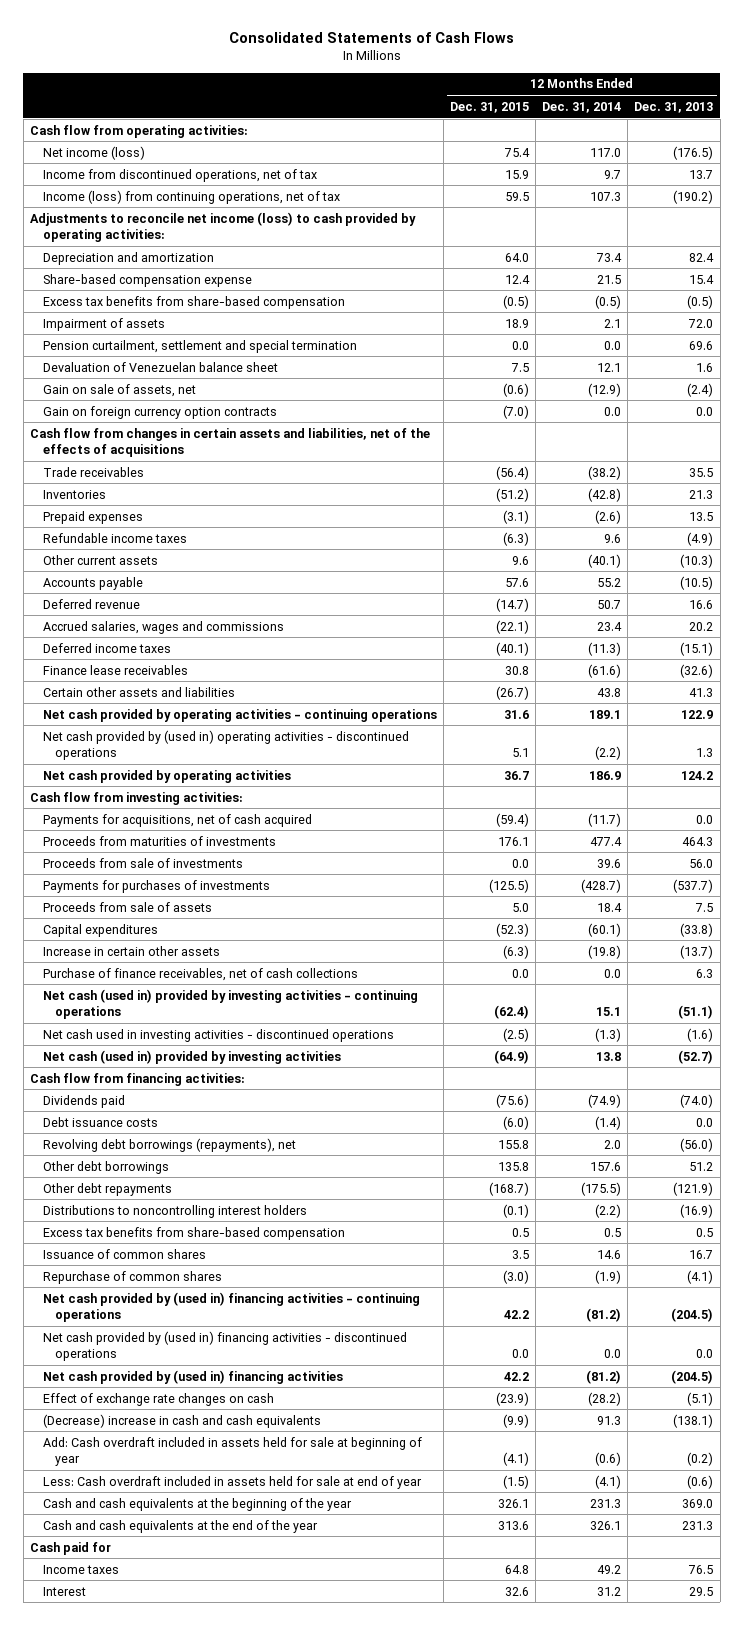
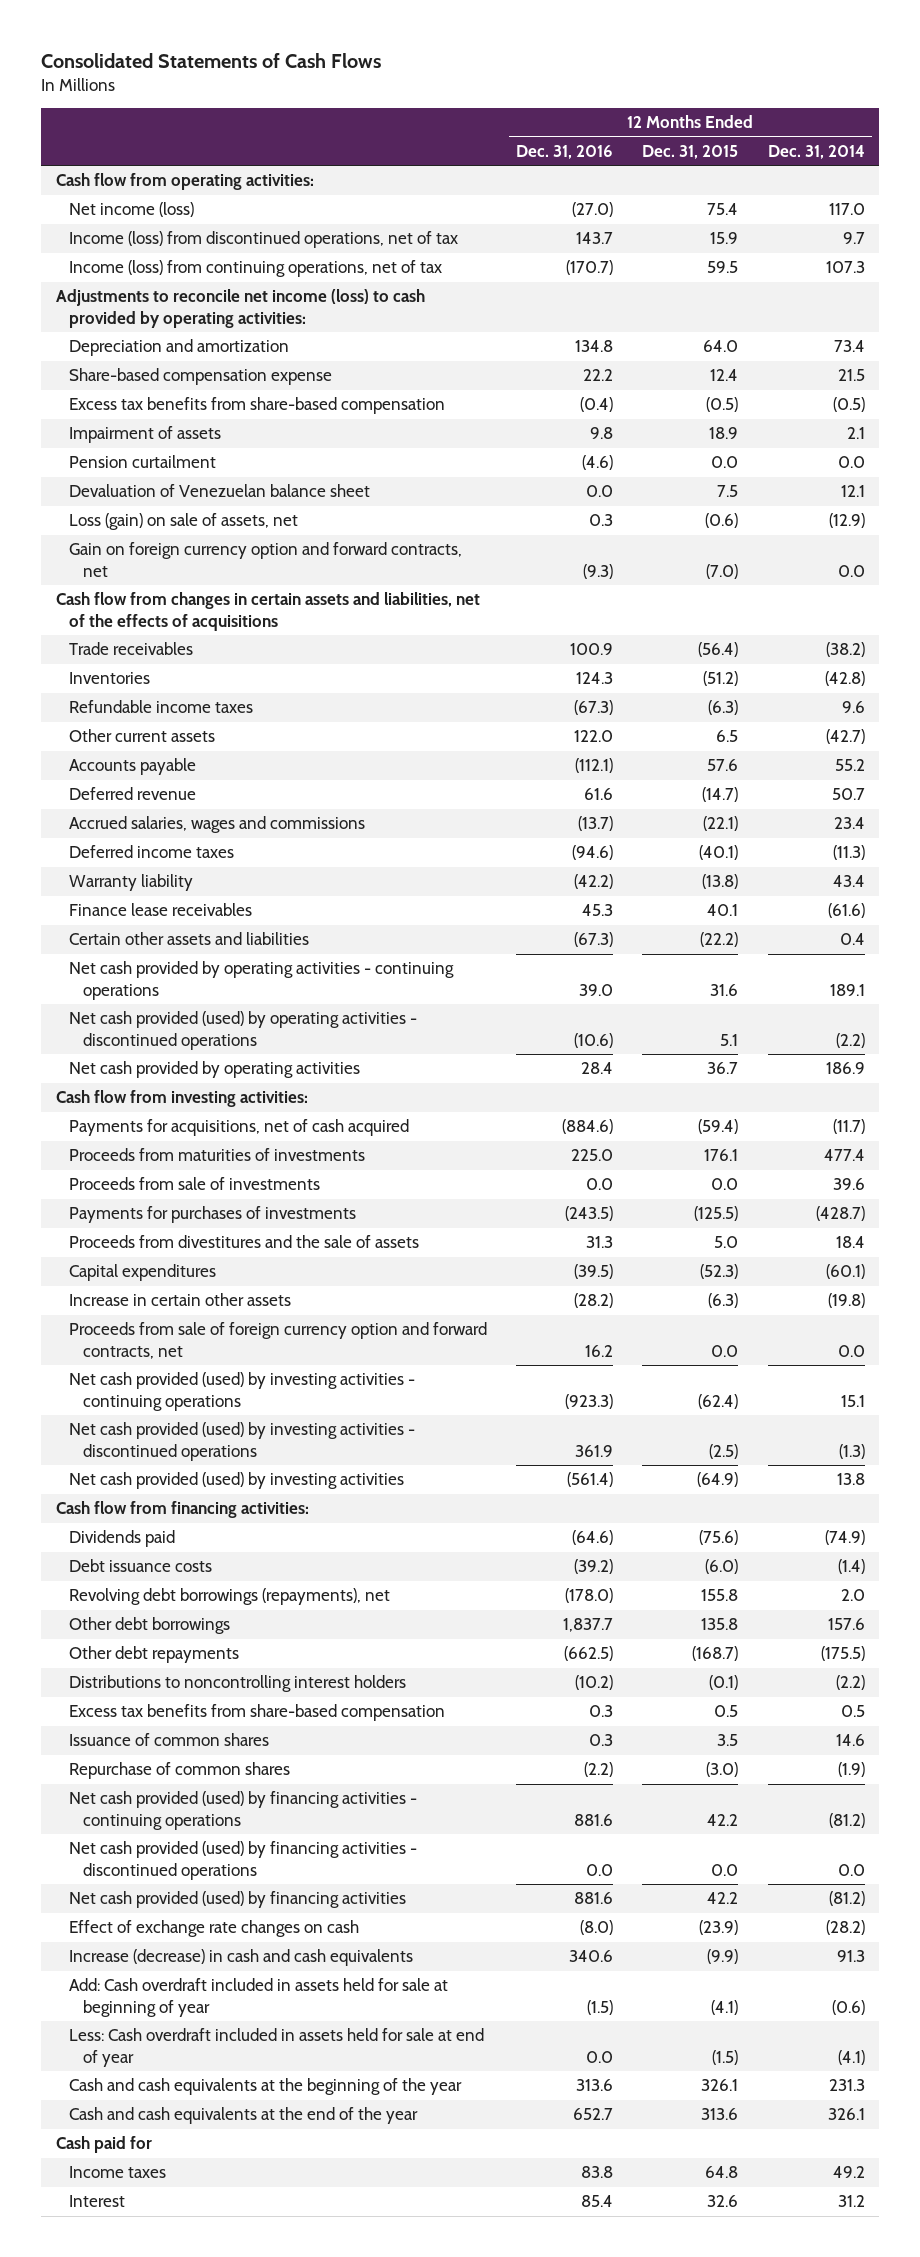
- | 12 Months Ended Dec. 31, 2015 | 12 Months Ended Dec. 31, 2014 | 12 Months Ended Dec. 31, 2013
+ | 12 Months Ended Dec. 31, 2016 | 12 Months Ended Dec. 31, 2015 | 12 Months Ended Dec. 31, 2014
- Income from discontinued operations, net of tax | 15.9 | 9.7 | 13.7
+ Income (loss) from discontinued operations, net of tax | 143.7 | 15.9 | 9.7
- Pension curtailment, settlement and special termination | 0.0 | 0.0 | 69.6
+ Pension curtailment | (4.6) | 0.0 | 0.0
- Gain on sale of assets, net | (0.6) | (12.9) | (2.4)
- Gain on foreign currency option contracts | (7.0) | 0.0 | 0.0
+ Loss (gain) on sale of assets, net | 0.3 | (0.6) | (12.9)
+ Gain on foreign currency option and forward contracts, net | (9.3) | (7.0) | 0.0
- Prepaid expenses | (3.1) | (2.6) | 13.5
- Other current assets | 9.6 | (40.1) | (10.3)
+ Other current assets | 122.0 | 6.5 | (42.7)
- Finance lease receivables | 30.8 | (61.6) | (32.6)
- Certain other assets and liabilities | (26.7) | 43.8 | 41.3
+ Warranty liability | (42.2) | (13.8) | 43.4
+ Finance lease receivables | 45.3 | 40.1 | (61.6)
+ Certain other assets and liabilities | (67.3) | (22.2) | 0.4
- Net cash provided by (used in) operating activities - discontinued operations | 5.1 | (2.2) | 1.3
+ Net cash provided (used) by operating activities - discontinued operations | (10.6) | 5.1 | (2.2)
- Proceeds from sale of assets | 5.0 | 18.4 | 7.5
+ Proceeds from divestitures and the sale of assets | 31.3 | 5.0 | 18.4
- Purchase of finance receivables, net of cash collections | 0.0 | 0.0 | 6.3
- Net cash (used in) provided by investing activities - continuing operations | (62.4) | 15.1 | (51.1)
- Net cash used in investing activities - discontinued operations | (2.5) | (1.3) | (1.6)
- Net cash (used in) provided by investing activities | (64.9) | 13.8 | (52.7)
+ Proceeds from sale of foreign currency option and forward contracts, net | 16.2 | 0.0 | 0.0
+ Net cash provided (used) by investing activities - continuing operations | (923.3) | (62.4) | 15.1
+ Net cash provided (used) by investing activities - discontinued operations | 361.9 | (2.5) | (1.3)
+ Net cash provided (used) by investing activities | (561.4) | (64.9) | 13.8
- Net cash provided by (used in) financing activities - continuing operations | 42.2 | (81.2) | (204.5)
- Net cash provided by (used in) financing activities - discontinued operations | 0.0 | 0.0 | 0.0
- Net cash provided by (used in) financing activities | 42.2 | (81.2) | (204.5)
+ Net cash provided (used) by financing activities - continuing operations | 881.6 | 42.2 | (81.2)
+ Net cash provided (used) by financing activities - discontinued operations | 0.0 | 0.0 | 0.0
+ Net cash provided (used) by financing activities | 881.6 | 42.2 | (81.2)
- (Decrease) increase in cash and cash equivalents | (9.9) | 91.3 | (138.1)
+ Increase (decrease) in cash and cash equivalents | 340.6 | (9.9) | 91.3

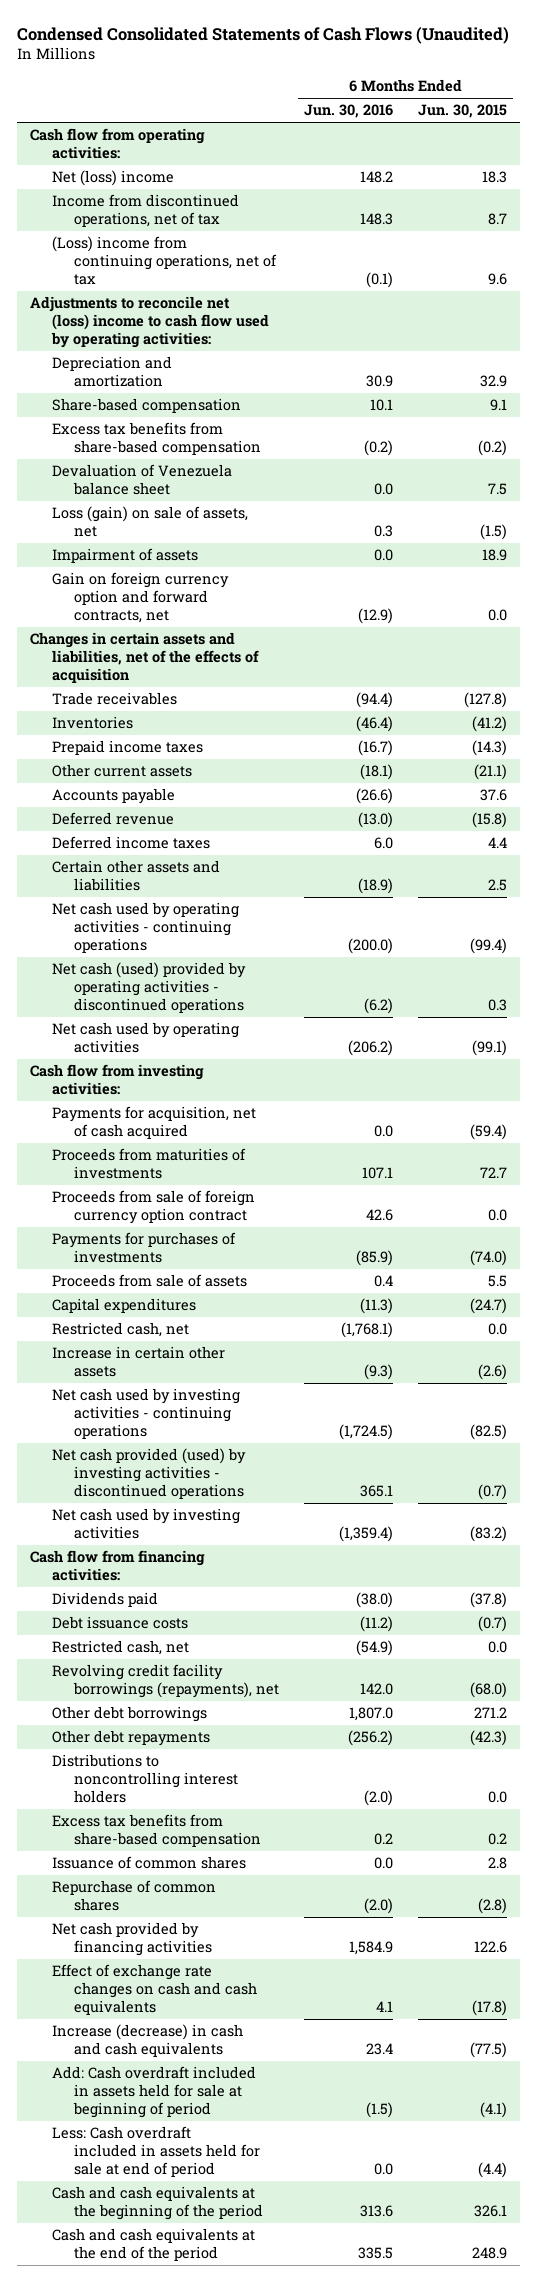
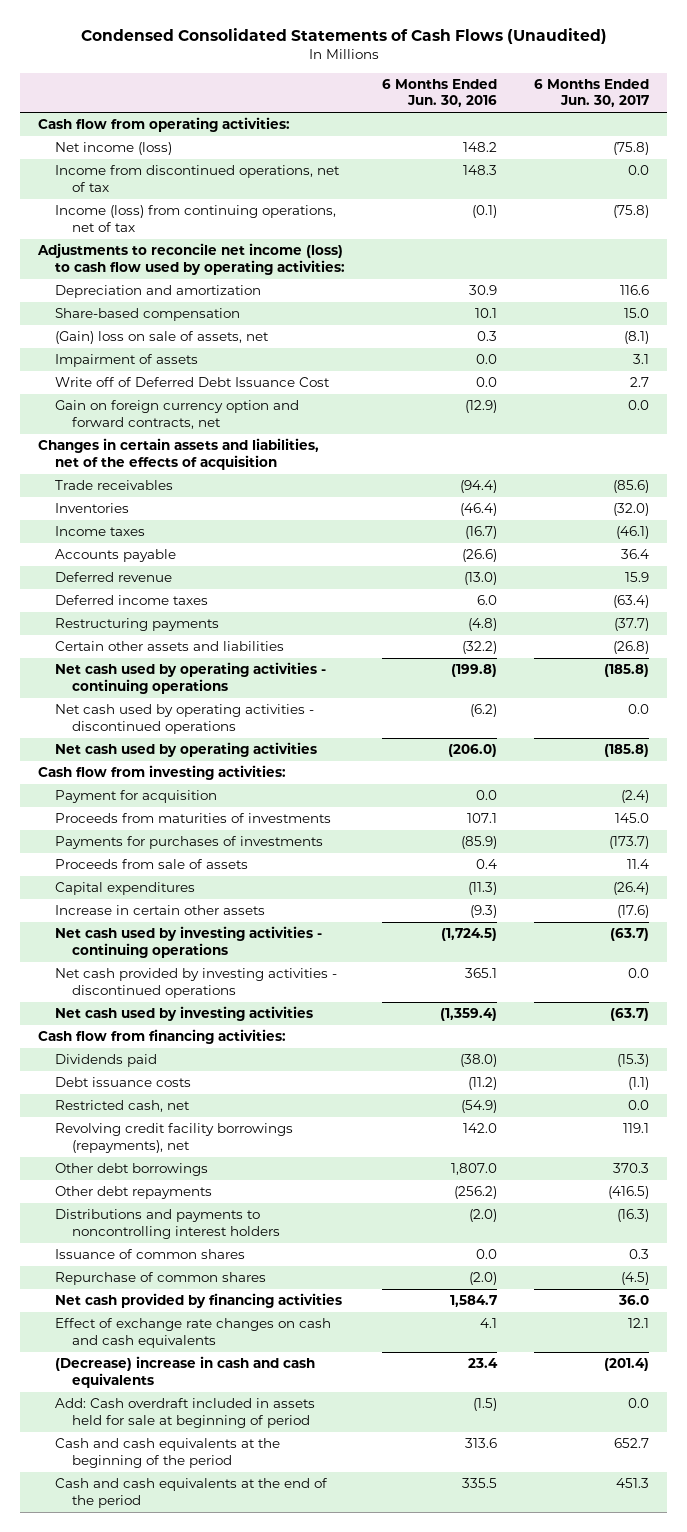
- | 6 Months Ended Jun. 30, 2016 | 6 Months Ended Jun. 30, 2015
+ | 6 Months Ended Jun. 30, 2016 | 6 Months Ended Jun. 30, 2017
- Net (loss) income | 148.2 | 18.3
+ Net income (loss) | 148.2 | (75.8)
- (Loss) income from continuing operations, net of tax | (0.1) | 9.6
- Adjustments to reconcile net (loss) income to cash flow used by operating activities:
+ Income (loss) from continuing operations, net of tax | (0.1) | (75.8)
+ Adjustments to reconcile net income (loss) to cash flow used by operating activities:
- Excess tax benefits from share-based compensation | (0.2) | (0.2)
- Devaluation of Venezuela balance sheet | 0.0 | 7.5
- Loss (gain) on sale of assets, net | 0.3 | (1.5)
+ (Gain) loss on sale of assets, net | 0.3 | (8.1)
+ Write off of Deferred Debt Issuance Cost | 0.0 | 2.7
- Prepaid income taxes | (16.7) | (14.3)
- Other current assets | (18.1) | (21.1)
+ Income taxes | (16.7) | (46.1)
- Certain other assets and liabilities | (18.9) | 2.5
- Net cash used by operating activities - continuing operations | (200.0) | (99.4)
- Net cash (used) provided by operating activities - discontinued operations | (6.2) | 0.3
- Net cash used by operating activities | (206.2) | (99.1)
+ Restructuring payments | (4.8) | (37.7)
+ Certain other assets and liabilities | (32.2) | (26.8)
+ Net cash used by operating activities - continuing operations | (199.8) | (185.8)
+ Net cash used by operating activities - discontinued operations | (6.2) | 0.0
+ Net cash used by operating activities | (206.0) | (185.8)
- Payments for acquisition, net of cash acquired | 0.0 | (59.4)
+ Payment for acquisition | 0.0 | (2.4)
- Proceeds from sale of foreign currency option contract | 42.6 | 0.0
- Restricted cash, net | (1,768.1) | 0.0
- Net cash provided (used) by investing activities - discontinued operations | 365.1 | (0.7)
+ Net cash provided by investing activities - discontinued operations | 365.1 | 0.0
- Distributions to noncontrolling interest holders | (2.0) | 0.0
- Excess tax benefits from share-based compensation | 0.2 | 0.2
+ Distributions and payments to noncontrolling interest holders | (2.0) | (16.3)
- Net cash provided by financing activities | 1,584.9 | 122.6
+ Net cash provided by financing activities | 1,584.7 | 36.0
- Increase (decrease) in cash and cash equivalents | 23.4 | (77.5)
+ (Decrease) increase in cash and cash equivalents | 23.4 | (201.4)
- Less: Cash overdraft included in assets held for sale at end of period | 0.0 | (4.4)

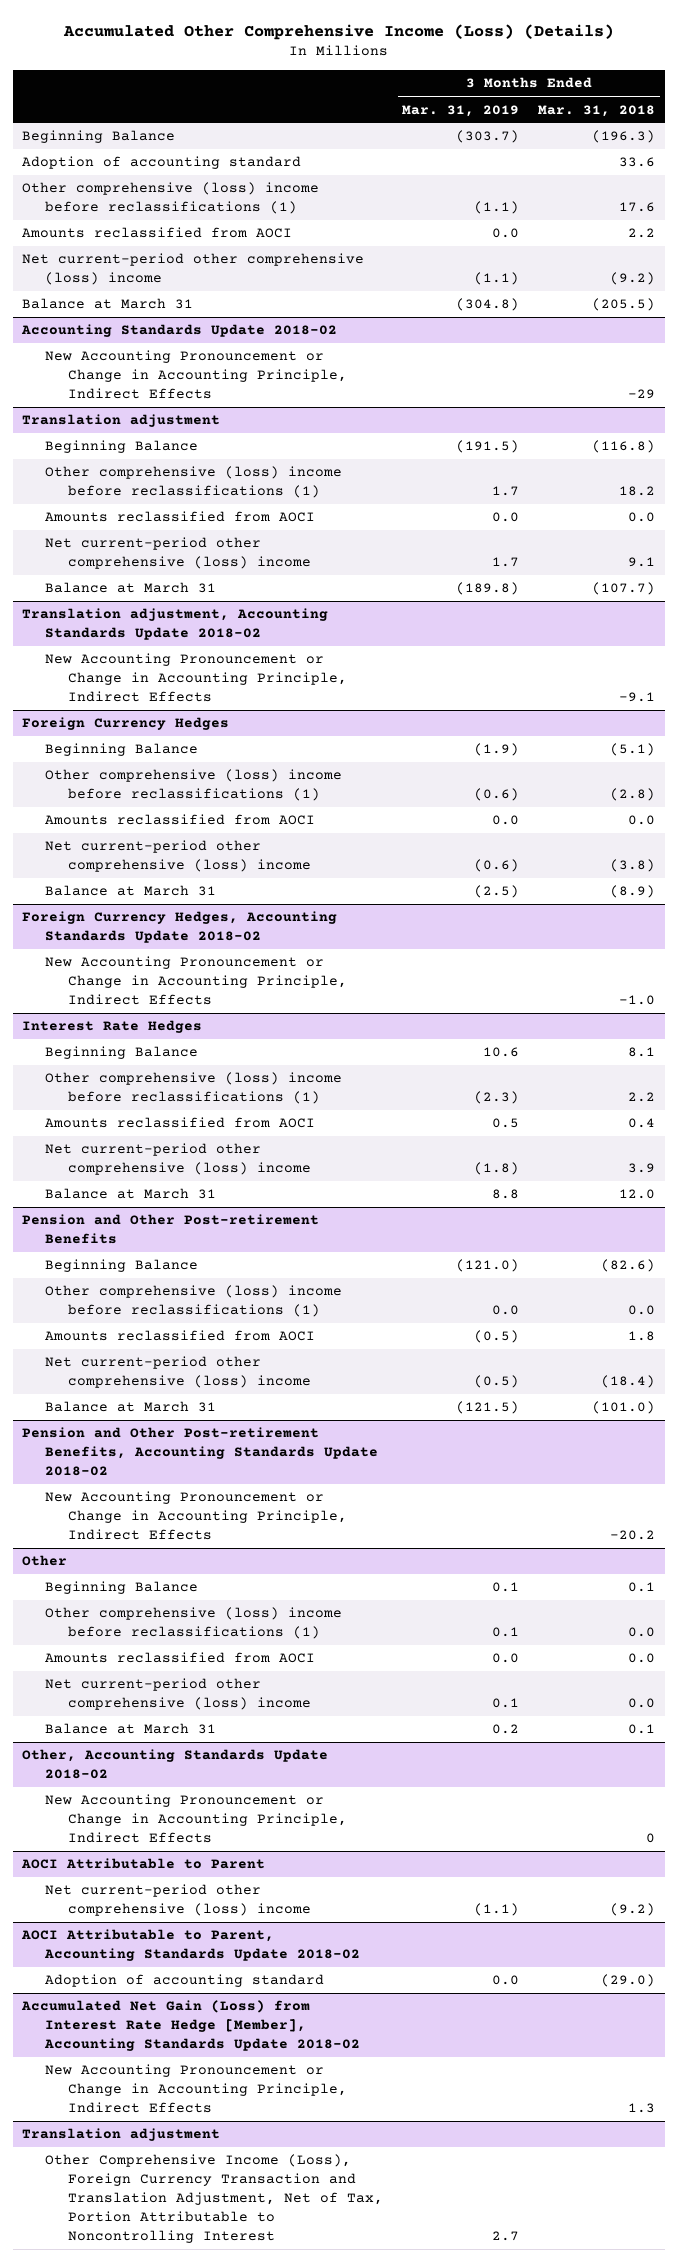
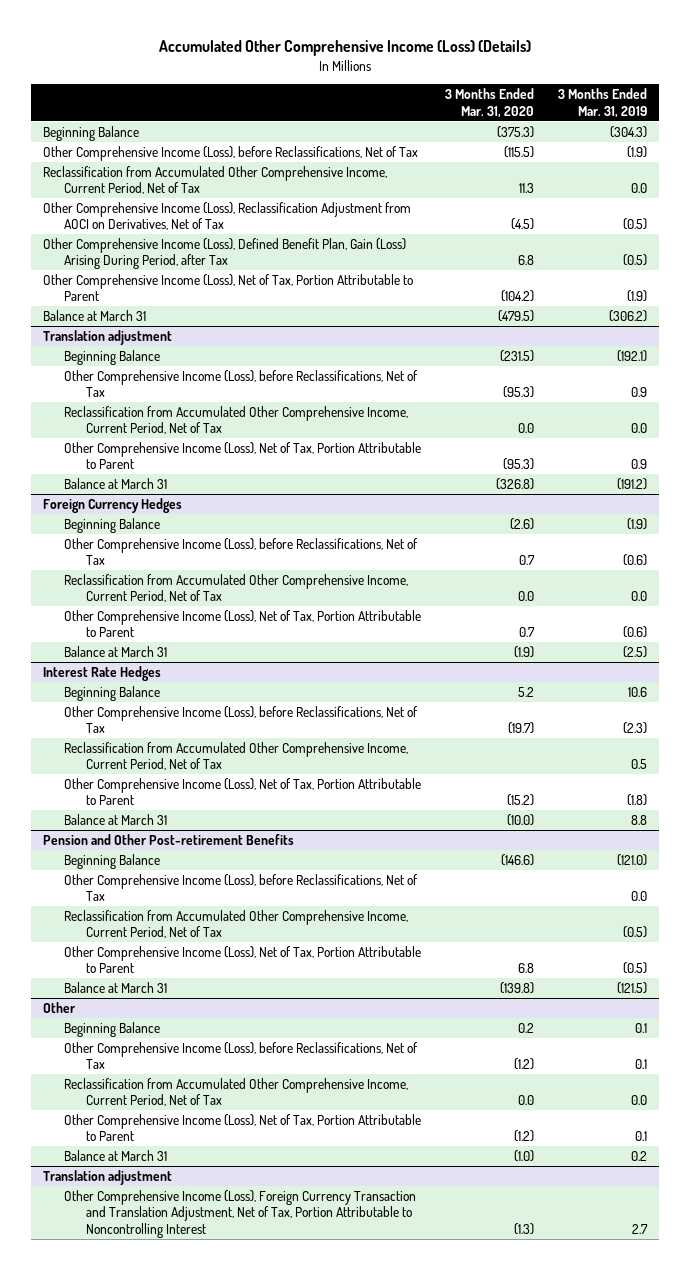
- | 3 Months Ended Mar. 31, 2019 | 3 Months Ended Mar. 31, 2018
+ | 3 Months Ended Mar. 31, 2020 | 3 Months Ended Mar. 31, 2019
- Beginning Balance | (303.7) | (196.3)
- Adoption of accounting standard | | 33.6
- Other comprehensive (loss) income before reclassifications (1) | (1.1) | 17.6
- Amounts reclassified from AOCI | 0.0 | 2.2
- Net current-period other comprehensive (loss) income | (1.1) | (9.2)
- Balance at March 31 | (304.8) | (205.5)
- Accounting Standards Update 2018-02
- New Accounting Pronouncement or Change in Accounting Principle, Indirect Effects | | -29
+ Beginning Balance | (375.3) | (304.3)
+ Other Comprehensive Income (Loss), before Reclassifications, Net of Tax | (115.5) | (1.9)
+ Reclassification from Accumulated Other Comprehensive Income, Current Period, Net of Tax | 11.3 | 0.0
+ Other Comprehensive Income (Loss), Reclassification Adjustment from AOCI on Derivatives, Net of Tax | (4.5) | (0.5)
+ Other Comprehensive Income (Loss), Defined Benefit Plan, Gain (Loss) Arising During Period, after Tax | 6.8 | (0.5)
+ Other Comprehensive Income (Loss), Net of Tax, Portion Attributable to Parent | (104.2) | (1.9)
+ Balance at March 31 | (479.5) | (306.2)
@ Translation adjustment
- Beginning Balance | (191.5) | (116.8)
- Other comprehensive (loss) income before reclassifications (1) | 1.7 | 18.2
- Amounts reclassified from AOCI | 0.0 | 0.0
- Net current-period other comprehensive (loss) income | 1.7 | 9.1
- Balance at March 31 | (189.8) | (107.7)
- Translation adjustment, Accounting Standards Update 2018-02
- New Accounting Pronouncement or Change in Accounting Principle, Indirect Effects | | -9.1
@ Translation adjustment
+ Beginning Balance | (231.5) | (192.1)
+ Other Comprehensive Income (Loss), before Reclassifications, Net of Tax | (95.3) | 0.9
+ Reclassification from Accumulated Other Comprehensive Income, Current Period, Net of Tax | 0.0 | 0.0
+ Other Comprehensive Income (Loss), Net of Tax, Portion Attributable to Parent | (95.3) | 0.9
+ Balance at March 31 | (326.8) | (191.2)
@ Foreign Currency Hedges
- Other comprehensive (loss) income before reclassifications (1) | (0.6) | (2.8)
- Amounts reclassified from AOCI | 0.0 | 0.0
- Net current-period other comprehensive (loss) income | (0.6) | (3.8)
+ Other Comprehensive Income (Loss), before Reclassifications, Net of Tax | 0.7 | (0.6)
+ Reclassification from Accumulated Other Comprehensive Income, Current Period, Net of Tax | 0.0 | 0.0
+ Other Comprehensive Income (Loss), Net of Tax, Portion Attributable to Parent | 0.7 | (0.6)
- Foreign Currency Hedges, Accounting Standards Update 2018-02
- New Accounting Pronouncement or Change in Accounting Principle, Indirect Effects | | -1.0
@ Interest Rate Hedges
- Other comprehensive (loss) income before reclassifications (1) | (2.3) | 2.2
- Amounts reclassified from AOCI | 0.5 | 0.4
- Net current-period other comprehensive (loss) income | (1.8) | 3.9
+ Other Comprehensive Income (Loss), before Reclassifications, Net of Tax | (19.7) | (2.3)
+ Reclassification from Accumulated Other Comprehensive Income, Current Period, Net of Tax | | 0.5
+ Other Comprehensive Income (Loss), Net of Tax, Portion Attributable to Parent | (15.2) | (1.8)
@ Pension and Other Post-retirement Benefits
- Other comprehensive (loss) income before reclassifications (1) | 0.0 | 0.0
- Amounts reclassified from AOCI | (0.5) | 1.8
- Net current-period other comprehensive (loss) income | (0.5) | (18.4)
+ Other Comprehensive Income (Loss), before Reclassifications, Net of Tax | | 0.0
+ Reclassification from Accumulated Other Comprehensive Income, Current Period, Net of Tax | | (0.5)
+ Other Comprehensive Income (Loss), Net of Tax, Portion Attributable to Parent | 6.8 | (0.5)
- Pension and Other Post-retirement Benefits, Accounting Standards Update 2018-02
- New Accounting Pronouncement or Change in Accounting Principle, Indirect Effects | | -20.2
@ Other
- Other comprehensive (loss) income before reclassifications (1) | 0.1 | 0.0
- Amounts reclassified from AOCI | 0.0 | 0.0
- Net current-period other comprehensive (loss) income | 0.1 | 0.0
+ Other Comprehensive Income (Loss), before Reclassifications, Net of Tax | (1.2) | 0.1
+ Reclassification from Accumulated Other Comprehensive Income, Current Period, Net of Tax | 0.0 | 0.0
+ Other Comprehensive Income (Loss), Net of Tax, Portion Attributable to Parent | (1.2) | 0.1
- Other, Accounting Standards Update 2018-02
- New Accounting Pronouncement or Change in Accounting Principle, Indirect Effects | | 0
- AOCI Attributable to Parent
- Net current-period other comprehensive (loss) income | (1.1) | (9.2)
- AOCI Attributable to Parent, Accounting Standards Update 2018-02
- Adoption of accounting standard | 0.0 | (29.0)
- Accumulated Net Gain (Loss) from Interest Rate Hedge [Member], Accounting Standards Update 2018-02
- New Accounting Pronouncement or Change in Accounting Principle, Indirect Effects | | 1.3

